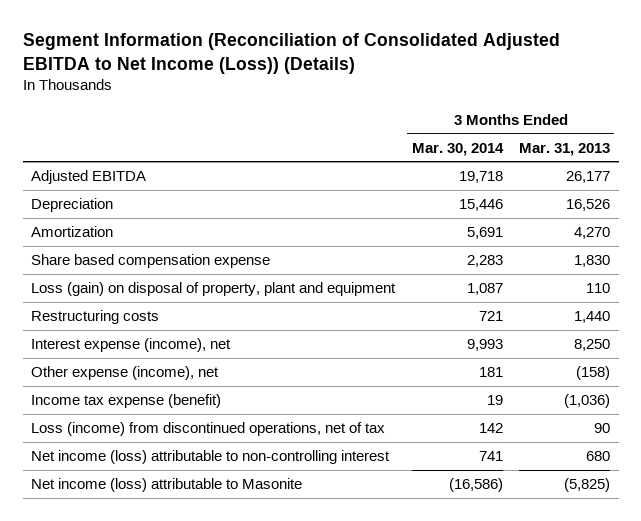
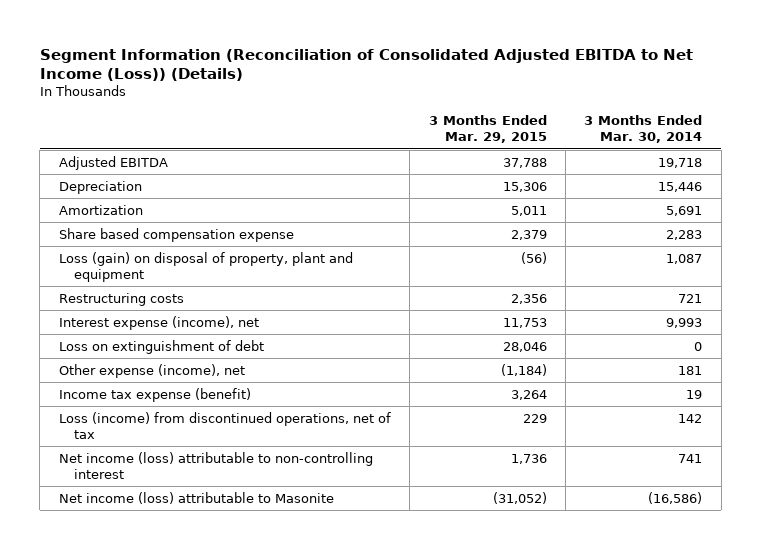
- | 3 Months Ended Mar. 30, 2014 | 3 Months Ended Mar. 31, 2013
+ | 3 Months Ended Mar. 29, 2015 | 3 Months Ended Mar. 30, 2014
+ Loss on extinguishment of debt | 28,046 | 0

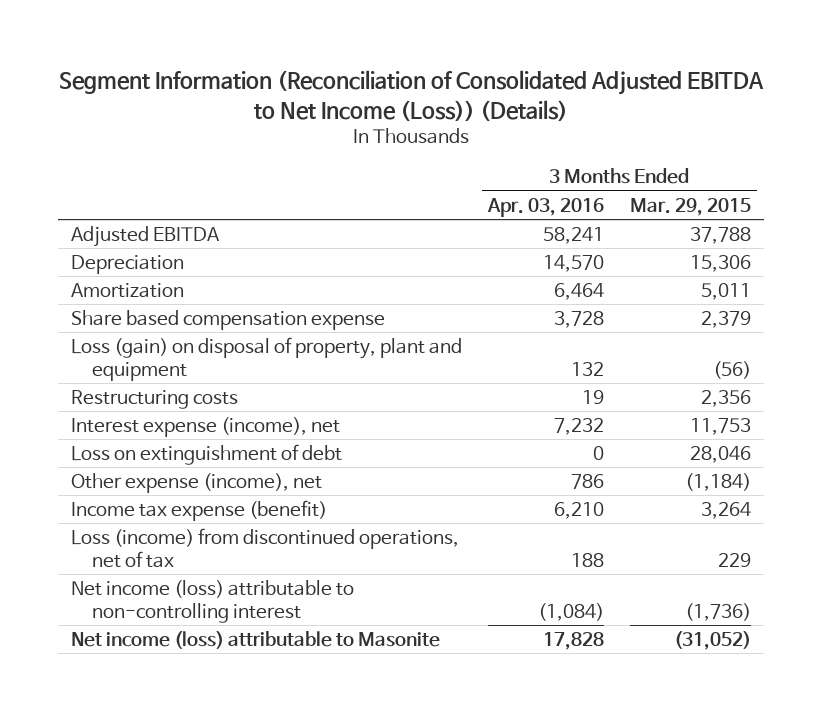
- | 3 Months Ended Mar. 29, 2015 | 3 Months Ended Mar. 30, 2014
+ | 3 Months Ended Apr. 03, 2016 | 3 Months Ended Mar. 29, 2015
- Net income (loss) attributable to non-controlling interest | 1,736 | 741
+ Net income (loss) attributable to non-controlling interest | (1,084) | (1,736)

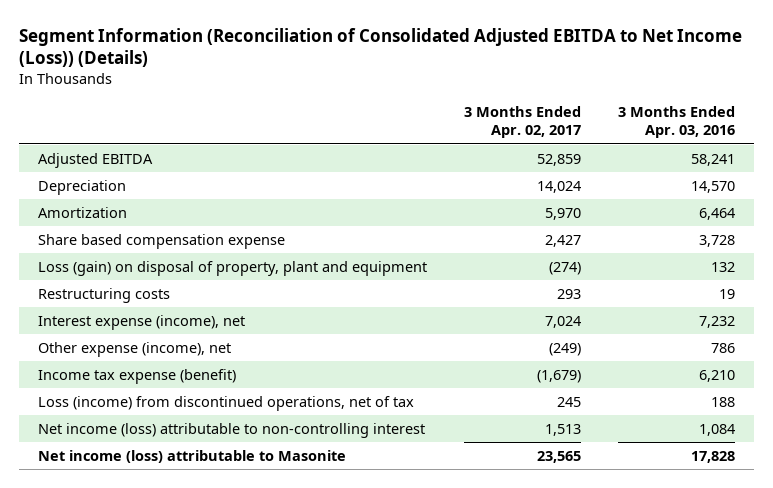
- | 3 Months Ended Apr. 03, 2016 | 3 Months Ended Mar. 29, 2015
+ | 3 Months Ended Apr. 02, 2017 | 3 Months Ended Apr. 03, 2016
- Loss on extinguishment of debt | 0 | 28,046
- Net income (loss) attributable to non-controlling interest | (1,084) | (1,736)
+ Net income (loss) attributable to non-controlling interest | 1,513 | 1,084

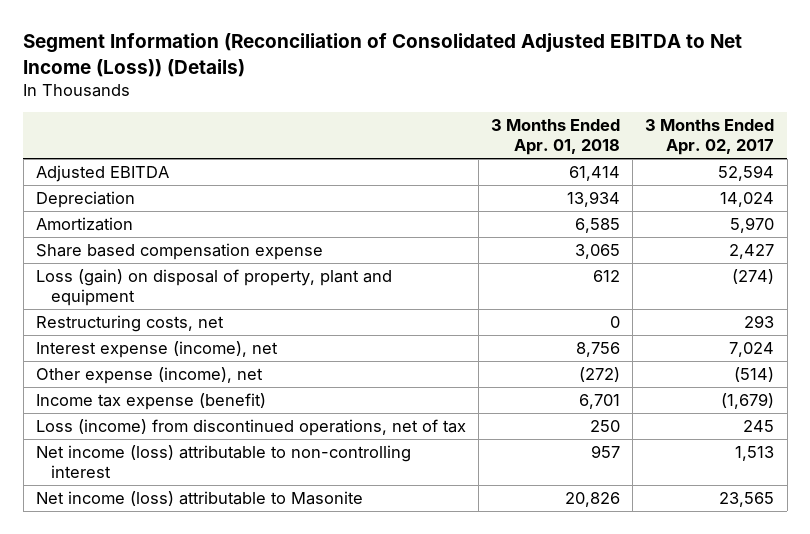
- | 3 Months Ended Apr. 02, 2017 | 3 Months Ended Apr. 03, 2016
+ | 3 Months Ended Apr. 01, 2018 | 3 Months Ended Apr. 02, 2017
- Adjusted EBITDA | 52,859 | 58,241
+ Adjusted EBITDA | 61,414 | 52,594
- Restructuring costs | 293 | 19
+ Restructuring costs, net | 0 | 293
- Other expense (income), net | (249) | 786
+ Other expense (income), net | (272) | (514)

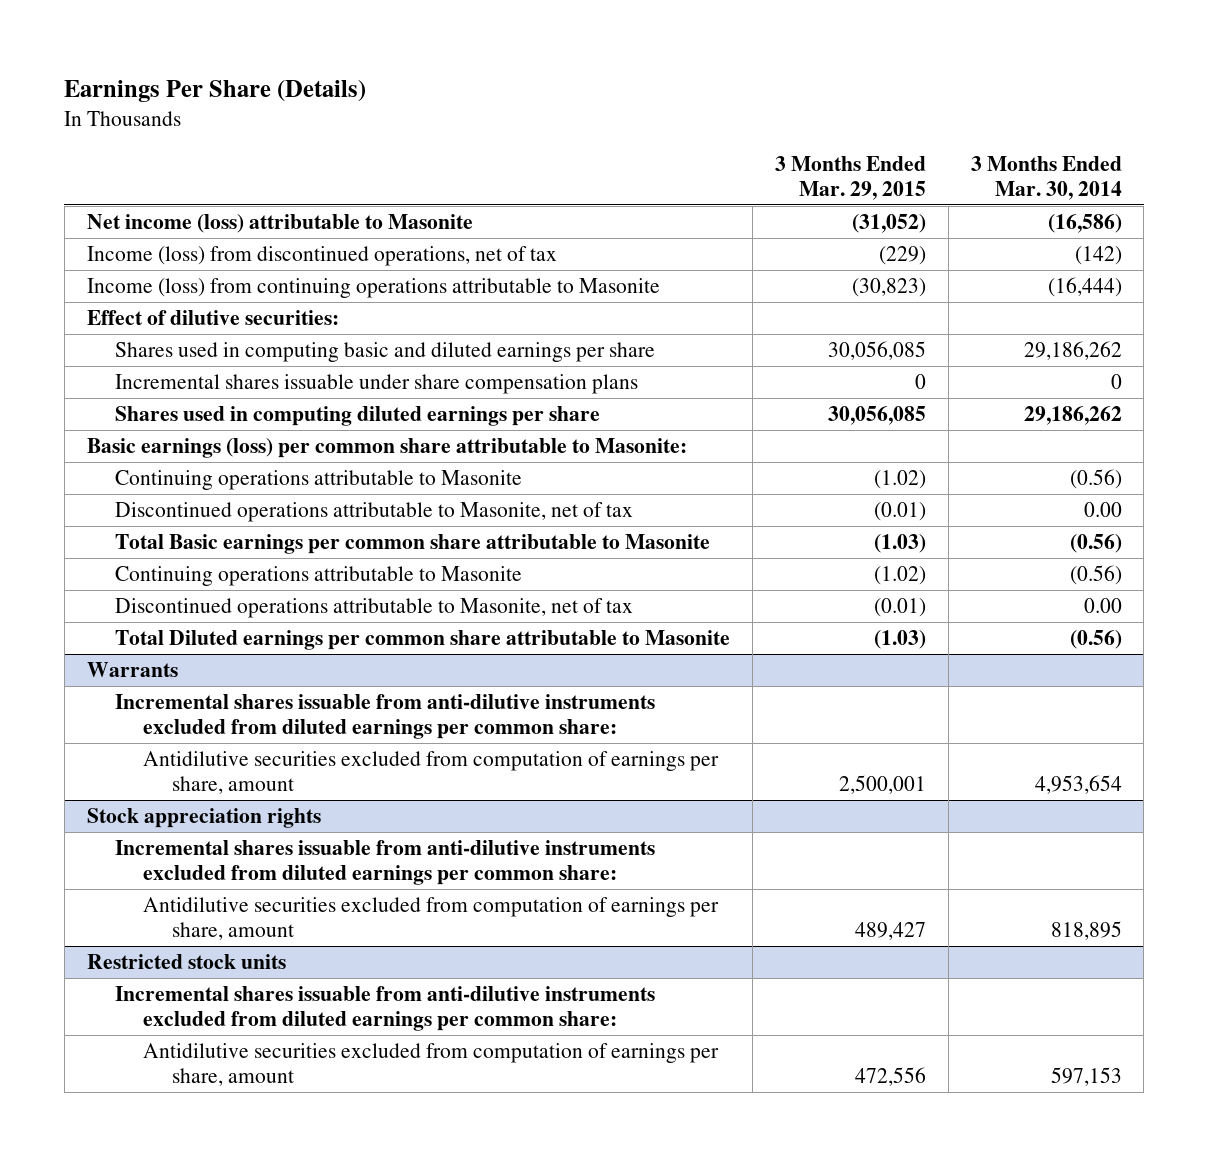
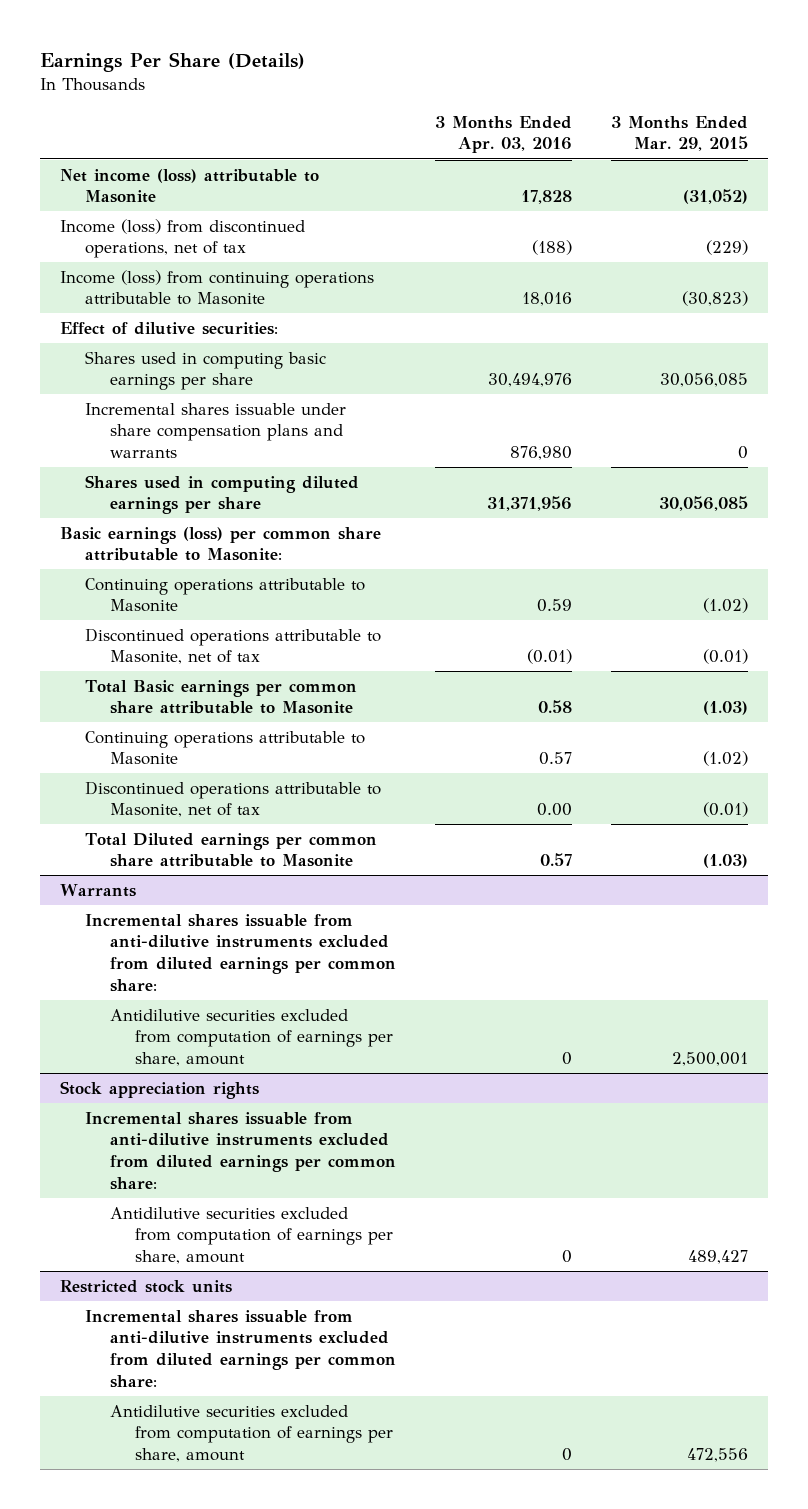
- | 3 Months Ended Mar. 29, 2015 | 3 Months Ended Mar. 30, 2014
+ | 3 Months Ended Apr. 03, 2016 | 3 Months Ended Mar. 29, 2015
- Shares used in computing basic and diluted earnings per share | 30,056,085 | 29,186,262
- Incremental shares issuable under share compensation plans | 0 | 0
+ Shares used in computing basic earnings per share | 30,494,976 | 30,056,085
+ Incremental shares issuable under share compensation plans and warrants | 876,980 | 0

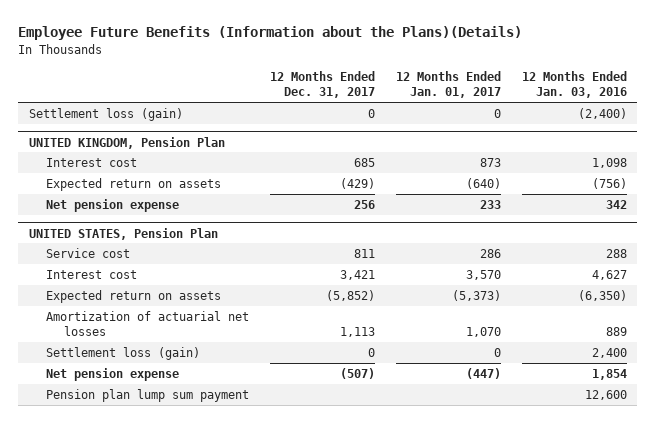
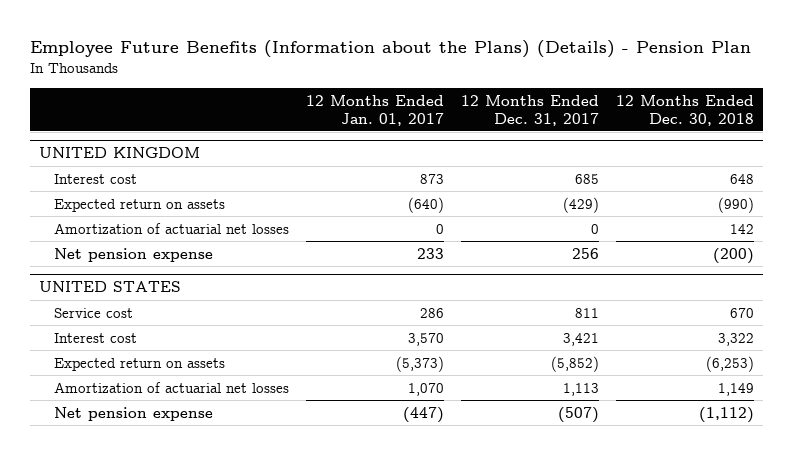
- Employee Future Benefits (Information about the Plans)(Details)
+ Employee Future Benefits (Information about the Plans) (Details) - Pension Plan
- | 12 Months Ended Dec. 31, 2017 | 12 Months Ended Jan. 01, 2017 | 12 Months Ended Jan. 03, 2016
+ | 12 Months Ended Jan. 01, 2017 | 12 Months Ended Dec. 31, 2017 | 12 Months Ended Dec. 30, 2018
- Settlement loss (gain) | 0 | 0 | (2,400)
- UNITED KINGDOM, Pension Plan
+ UNITED KINGDOM
+ Amortization of actuarial net losses | 0 | 0 | 142
- UNITED STATES, Pension Plan
+ UNITED STATES
- Settlement loss (gain) | 0 | 0 | 2,400
- Pension plan lump sum payment | | | 12,600

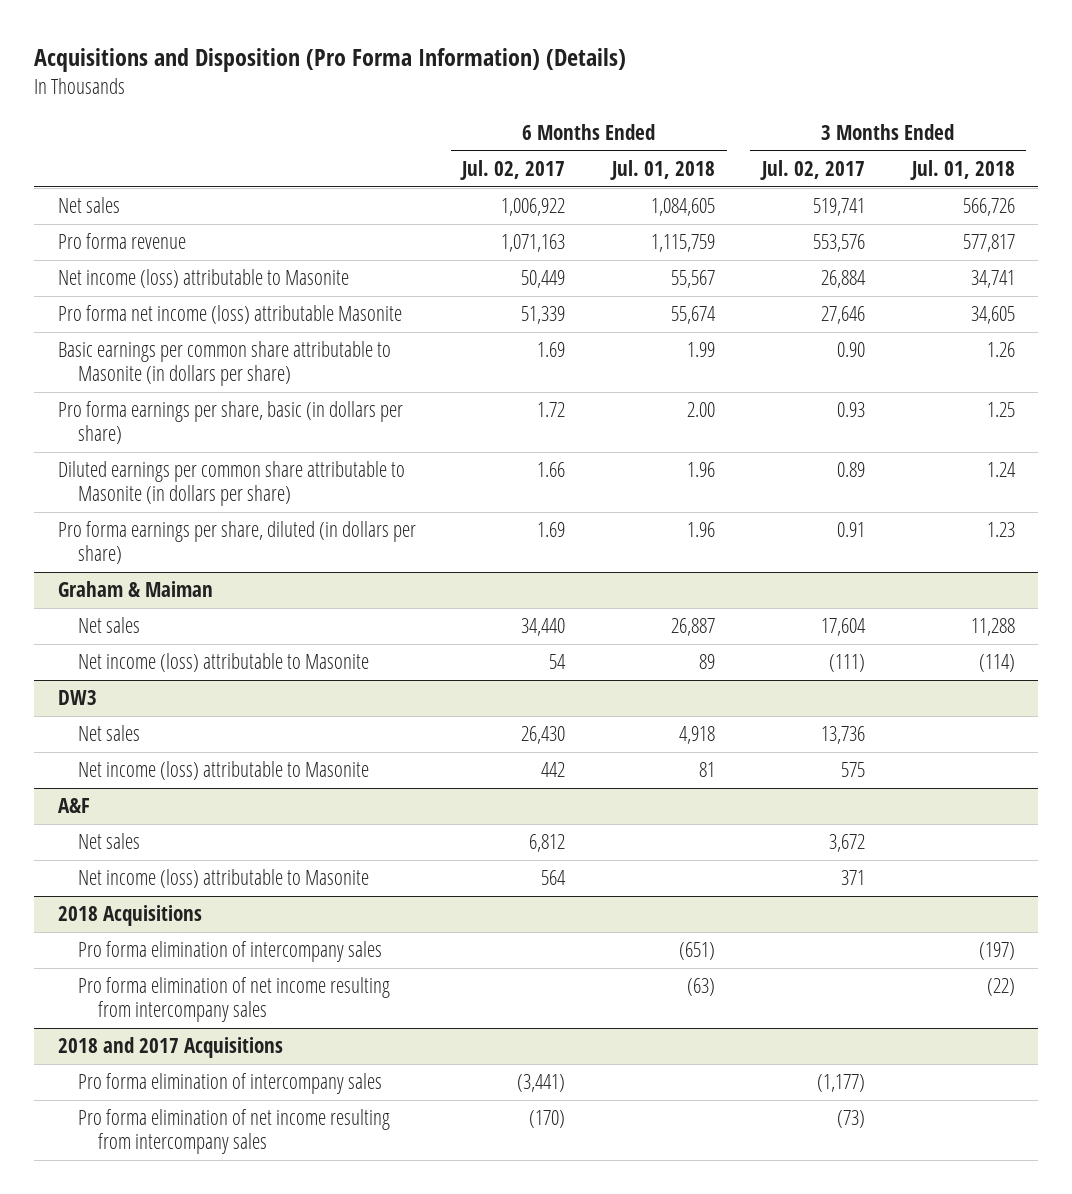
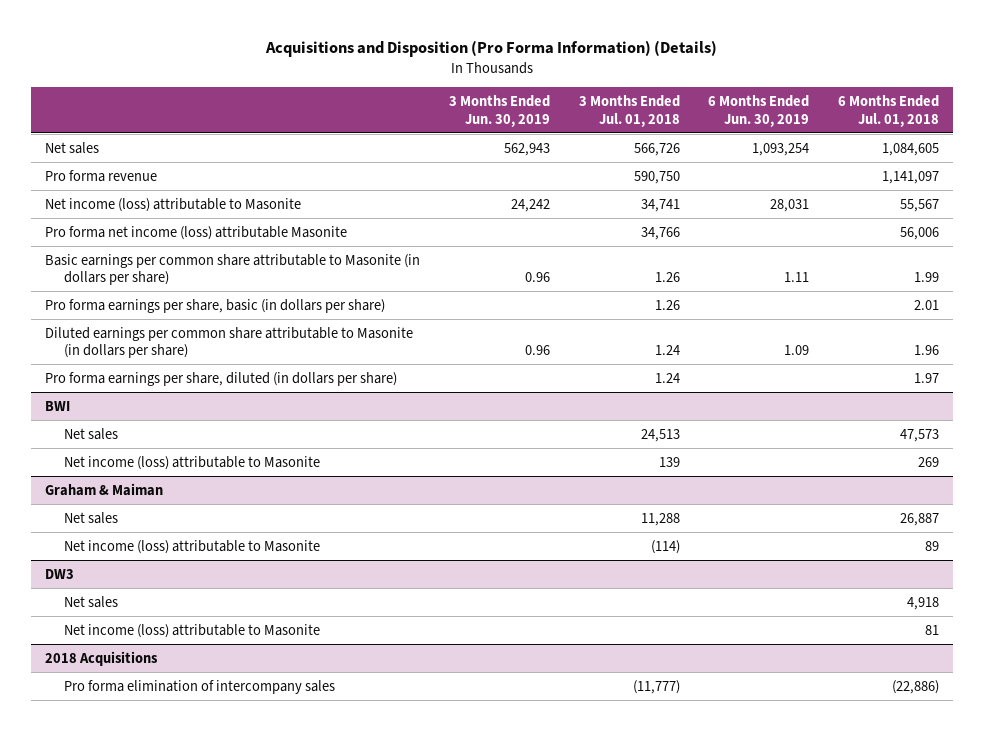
- | 6 Months Ended Jul. 02, 2017 | 6 Months Ended Jul. 01, 2018 | 3 Months Ended Jul. 02, 2017 | 3 Months Ended Jul. 01, 2018
+ | 3 Months Ended Jun. 30, 2019 | 3 Months Ended Jul. 01, 2018 | 6 Months Ended Jun. 30, 2019 | 6 Months Ended Jul. 01, 2018
- Pro forma revenue | 1,071,163 | 1,115,759 | 553,576 | 577,817
+ Pro forma revenue | | 590,750 | | 1,141,097
- Pro forma net income (loss) attributable Masonite | 51,339 | 55,674 | 27,646 | 34,605
+ Pro forma net income (loss) attributable Masonite | | 34,766 | | 56,006
- Pro forma earnings per share, basic (in dollars per share) | 1.72 | 2.00 | 0.93 | 1.25
+ Pro forma earnings per share, basic (in dollars per share) | | 1.26 | | 2.01
- Pro forma earnings per share, diluted (in dollars per share) | 1.69 | 1.96 | 0.91 | 1.23
+ Pro forma earnings per share, diluted (in dollars per share) | | 1.24 | | 1.97
+ BWI
+ Net sales | | 24,513 | | 47,573
+ Net income (loss) attributable to Masonite | | 139 | | 269
- A&F
- Net sales | 6,812 | | 3,672 |
- Net income (loss) attributable to Masonite | 564 | | 371 |
@ 2018 Acquisitions
- Pro forma elimination of intercompany sales | | (651) | | (197)
- Pro forma elimination of net income resulting from intercompany sales | | (63) | | (22)
- 2018 and 2017 Acquisitions
- Pro forma elimination of intercompany sales | (3,441) | | (1,177) |
- Pro forma elimination of net income resulting from intercompany sales | (170) | | (73) |
@ 2018 Acquisitions
+ Pro forma elimination of intercompany sales | | (11,777) | | (22,886)

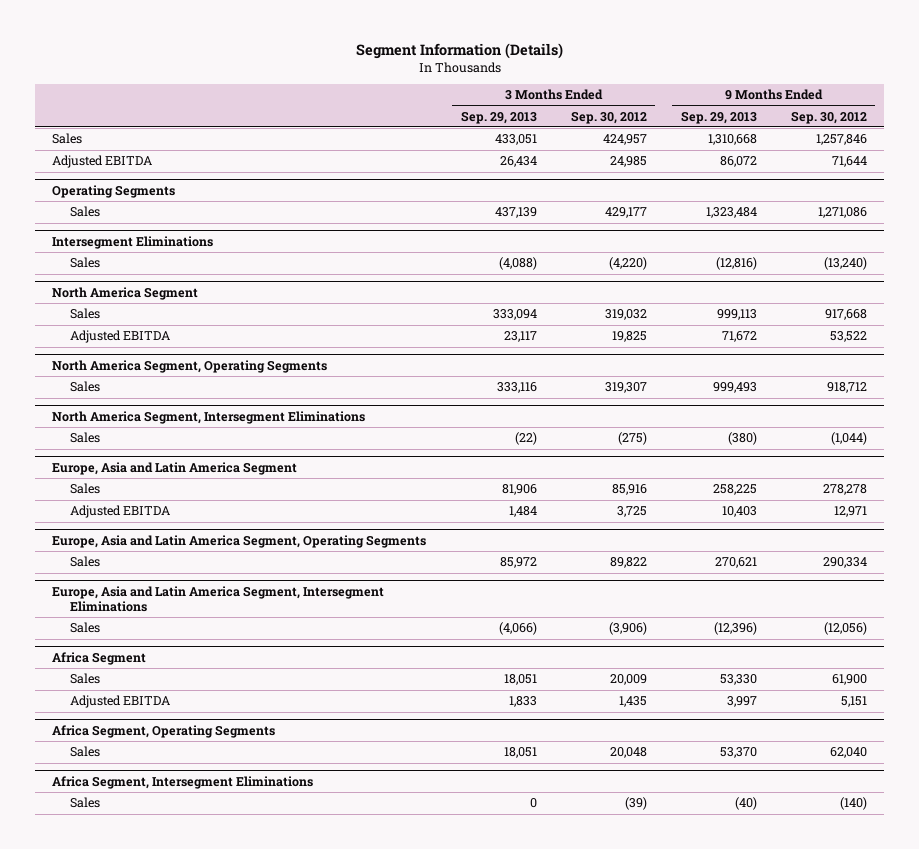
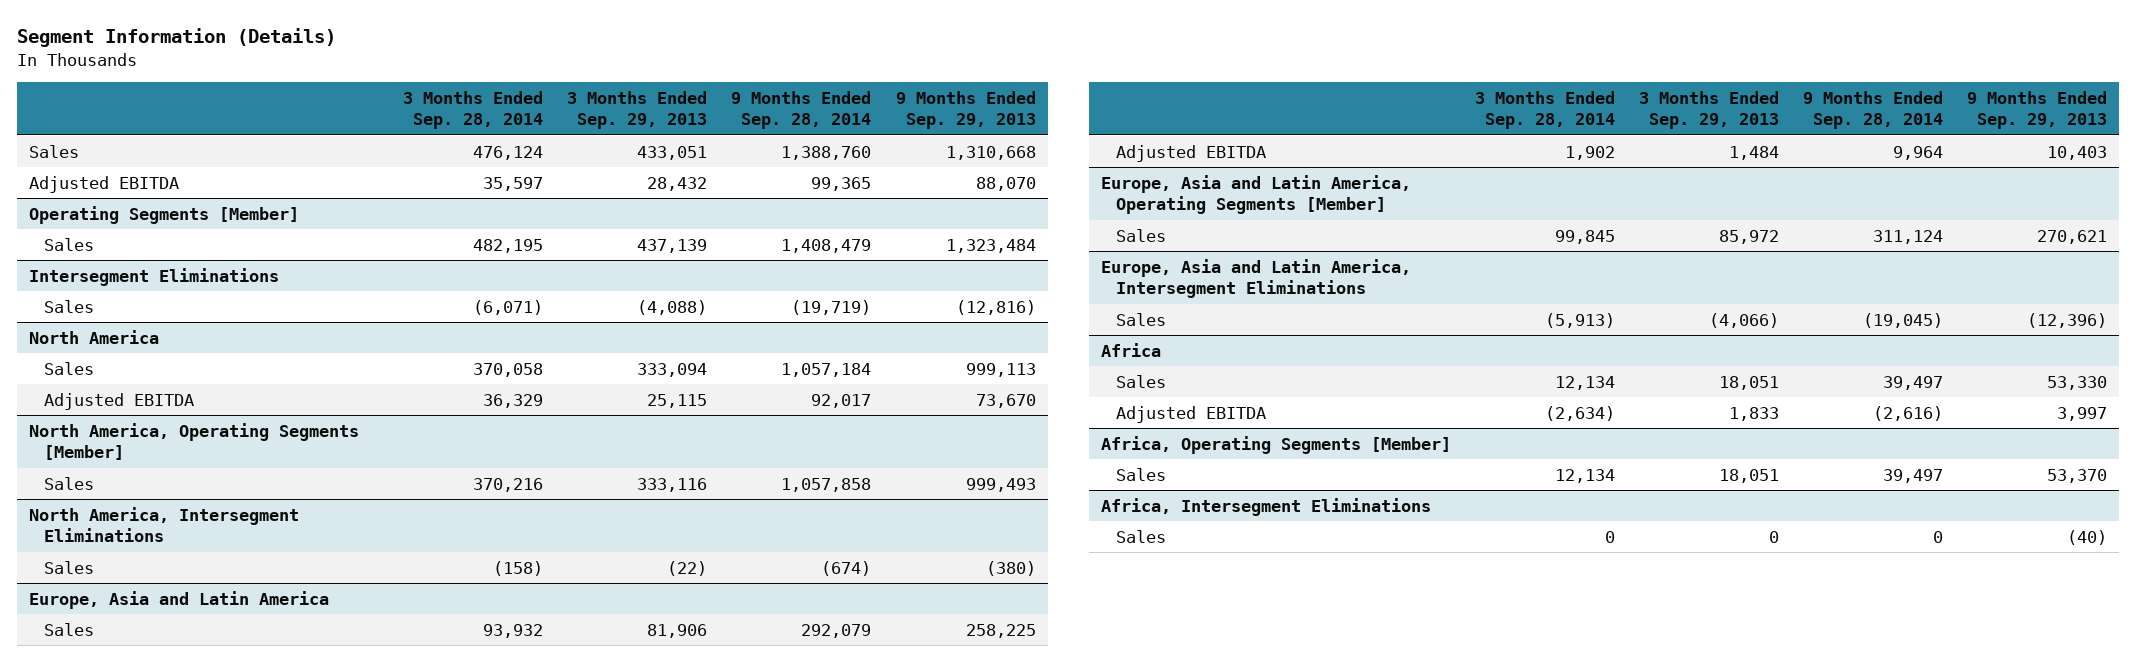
- | 3 Months Ended Sep. 29, 2013 | 3 Months Ended Sep. 30, 2012 | 9 Months Ended Sep. 29, 2013 | 9 Months Ended Sep. 30, 2012
+ | 3 Months Ended Sep. 28, 2014 | 3 Months Ended Sep. 29, 2013 | 9 Months Ended Sep. 28, 2014 | 9 Months Ended Sep. 29, 2013
- Adjusted EBITDA | 26,434 | 24,985 | 86,072 | 71,644
- Operating Segments
+ Adjusted EBITDA | 35,597 | 28,432 | 99,365 | 88,070
+ Operating Segments [Member]
- North America Segment
+ North America
- Adjusted EBITDA | 23,117 | 19,825 | 71,672 | 53,522
- North America Segment, Operating Segments
+ Adjusted EBITDA | 36,329 | 25,115 | 92,017 | 73,670
+ North America, Operating Segments [Member]
- North America Segment, Intersegment Eliminations
+ North America, Intersegment Eliminations
- Europe, Asia and Latin America Segment
+ Europe, Asia and Latin America
- Europe, Asia and Latin America Segment, Operating Segments
+ Europe, Asia and Latin America, Operating Segments [Member]
- Europe, Asia and Latin America Segment, Intersegment Eliminations
+ Europe, Asia and Latin America, Intersegment Eliminations
- Africa Segment
+ Africa
- Africa Segment, Operating Segments
+ Africa, Operating Segments [Member]
- Africa Segment, Intersegment Eliminations
+ Africa, Intersegment Eliminations

